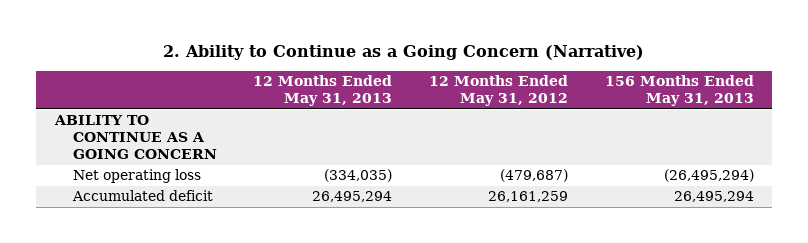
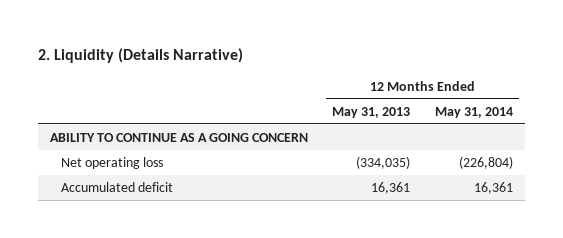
- 2. Ability to Continue as a Going Concern (Narrative)
+ 2. Liquidity (Details Narrative)
- | 12 Months Ended May 31, 2013 | 12 Months Ended May 31, 2012 | 156 Months Ended May 31, 2013
+ | 12 Months Ended May 31, 2013 | 12 Months Ended May 31, 2014
- Accumulated deficit | 26,495,294 | 26,161,259 | 26,495,294
+ Accumulated deficit | 16,361 | 16,361

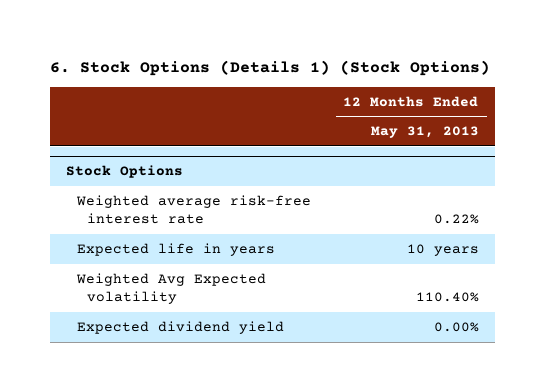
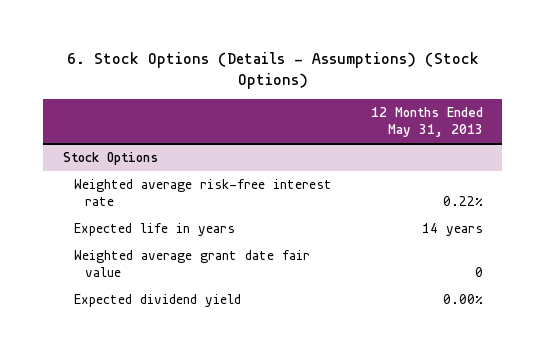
- 6. Stock Options (Details 1) (Stock Options)
+ 6. Stock Options (Details - Assumptions) (Stock Options)
@ Stock Options
- Expected life in years | 10 years
- Weighted Avg Expected volatility | 110.40%
+ Expected life in years | 14 years
+ Weighted average grant date fair value | 0

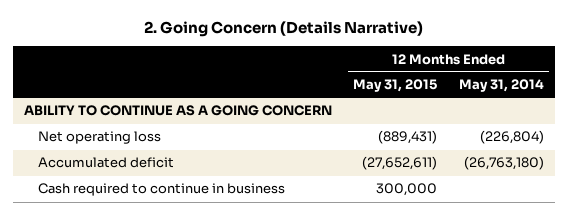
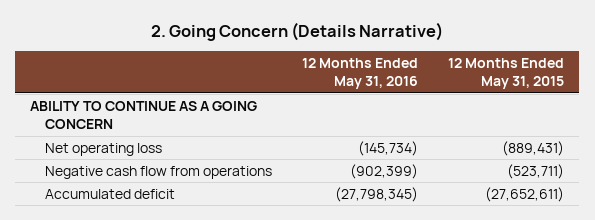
- | 12 Months Ended May 31, 2015 | 12 Months Ended May 31, 2014
+ | 12 Months Ended May 31, 2016 | 12 Months Ended May 31, 2015
+ Negative cash flow from operations | (902,399) | (523,711)
- Cash required to continue in business | 300,000 |

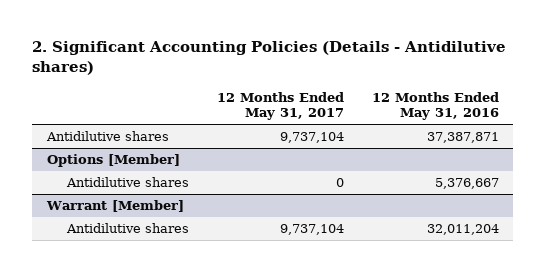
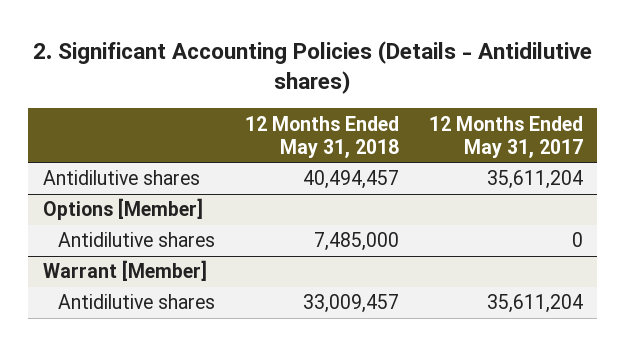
- | 12 Months Ended May 31, 2017 | 12 Months Ended May 31, 2016
+ | 12 Months Ended May 31, 2018 | 12 Months Ended May 31, 2017
- Antidilutive shares | 9,737,104 | 37,387,871
+ Antidilutive shares | 40,494,457 | 35,611,204
@ Warrant [Member]
- Antidilutive shares | 9,737,104 | 32,011,204
+ Antidilutive shares | 33,009,457 | 35,611,204

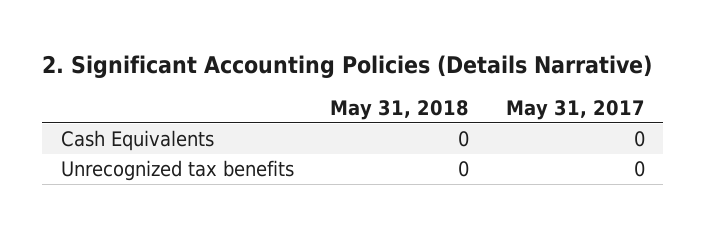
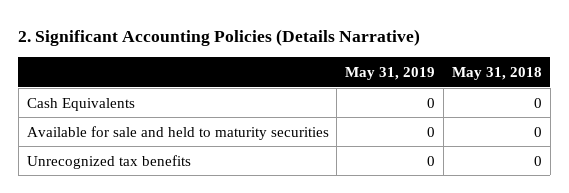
- | May 31, 2018 | May 31, 2017
+ | May 31, 2019 | May 31, 2018
+ Available for sale and held to maturity securities | 0 | 0

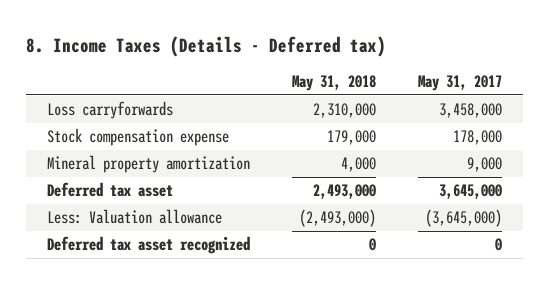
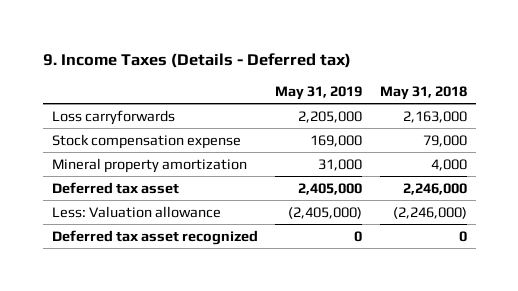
- 8. Income Taxes (Details - Deferred tax)
+ 9. Income Taxes (Details - Deferred tax)
- | May 31, 2018 | May 31, 2017
+ | May 31, 2019 | May 31, 2018
- Loss carryforwards | 2,310,000 | 3,458,000
- Stock compensation expense | 179,000 | 178,000
+ Loss carryforwards | 2,205,000 | 2,163,000
+ Stock compensation expense | 169,000 | 79,000
- Deferred tax asset | 2,493,000 | 3,645,000
- Less: Valuation allowance | (2,493,000) | (3,645,000)
+ Deferred tax asset | 2,405,000 | 2,246,000
+ Less: Valuation allowance | (2,405,000) | (2,246,000)

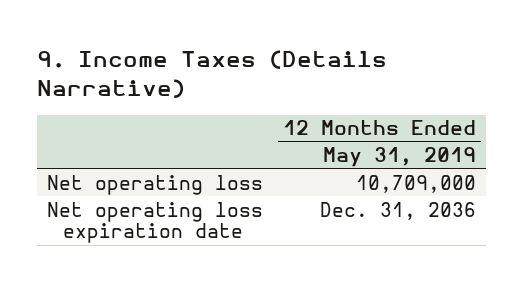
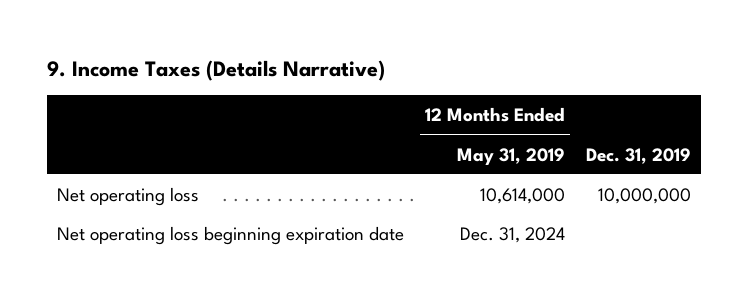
- | 12 Months Ended May 31, 2019
+ | 12 Months Ended May 31, 2019 | Dec. 31, 2019
- Net operating loss | 10,709,000
- Net operating loss expiration date | Dec. 31, 2036
+ Net operating loss | 10,614,000 | 10,000,000
+ Net operating loss beginning expiration date | Dec. 31, 2024 |

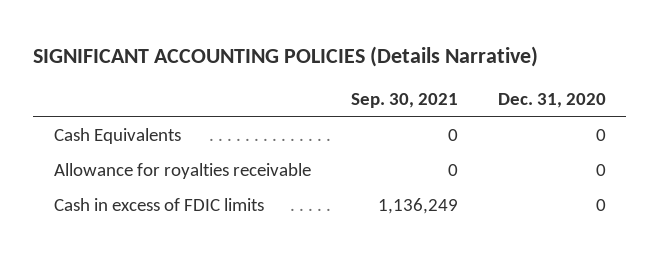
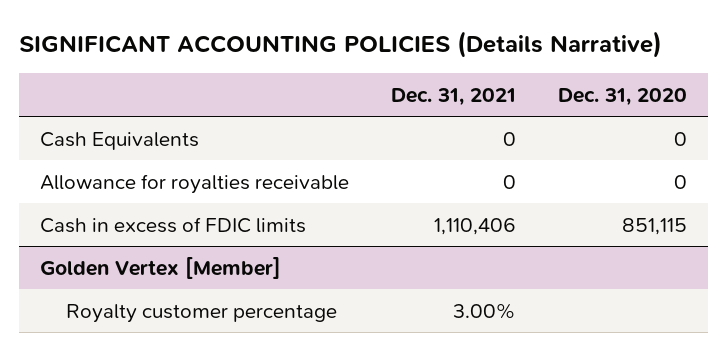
- | Sep. 30, 2021 | Dec. 31, 2020
+ | Dec. 31, 2021 | Dec. 31, 2020
- Cash in excess of FDIC limits | 1,136,249 | 0
+ Cash in excess of FDIC limits | 1,110,406 | 851,115
+ Golden Vertex [Member]
+ Royalty customer percentage | 3.00% |

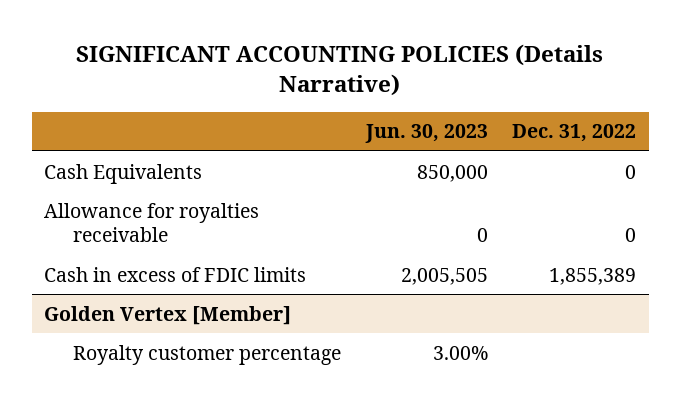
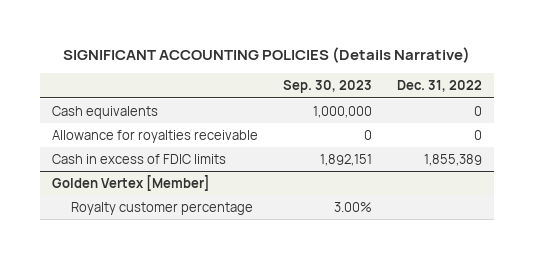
- | Jun. 30, 2023 | Dec. 31, 2022
+ | Sep. 30, 2023 | Dec. 31, 2022
- Cash Equivalents | 850,000 | 0
+ Cash equivalents | 1,000,000 | 0

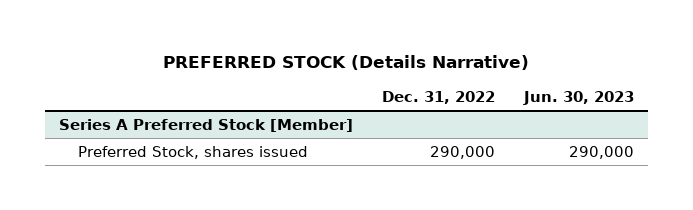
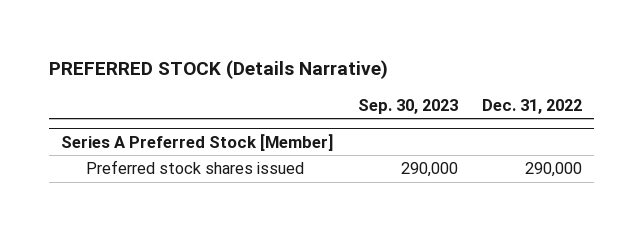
- | Dec. 31, 2022 | Jun. 30, 2023
+ | Sep. 30, 2023 | Dec. 31, 2022
@ Series A Preferred Stock [Member]
- Preferred Stock, shares issued | 290,000 | 290,000
+ Preferred stock shares issued | 290,000 | 290,000

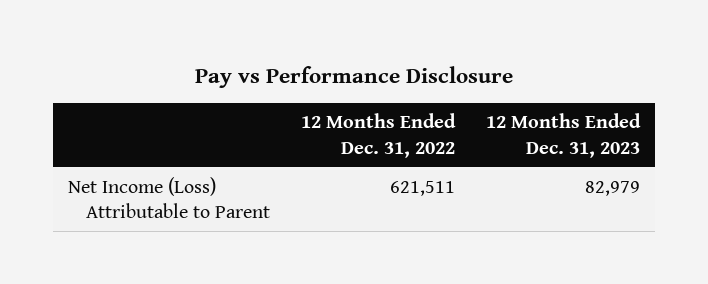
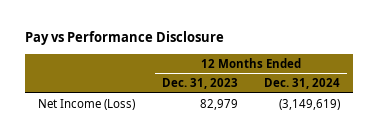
- | 12 Months Ended Dec. 31, 2022 | 12 Months Ended Dec. 31, 2023
+ | 12 Months Ended Dec. 31, 2023 | 12 Months Ended Dec. 31, 2024
- Net Income (Loss) Attributable to Parent | 621,511 | 82,979
+ Net Income (Loss) | 82,979 | (3,149,619)

